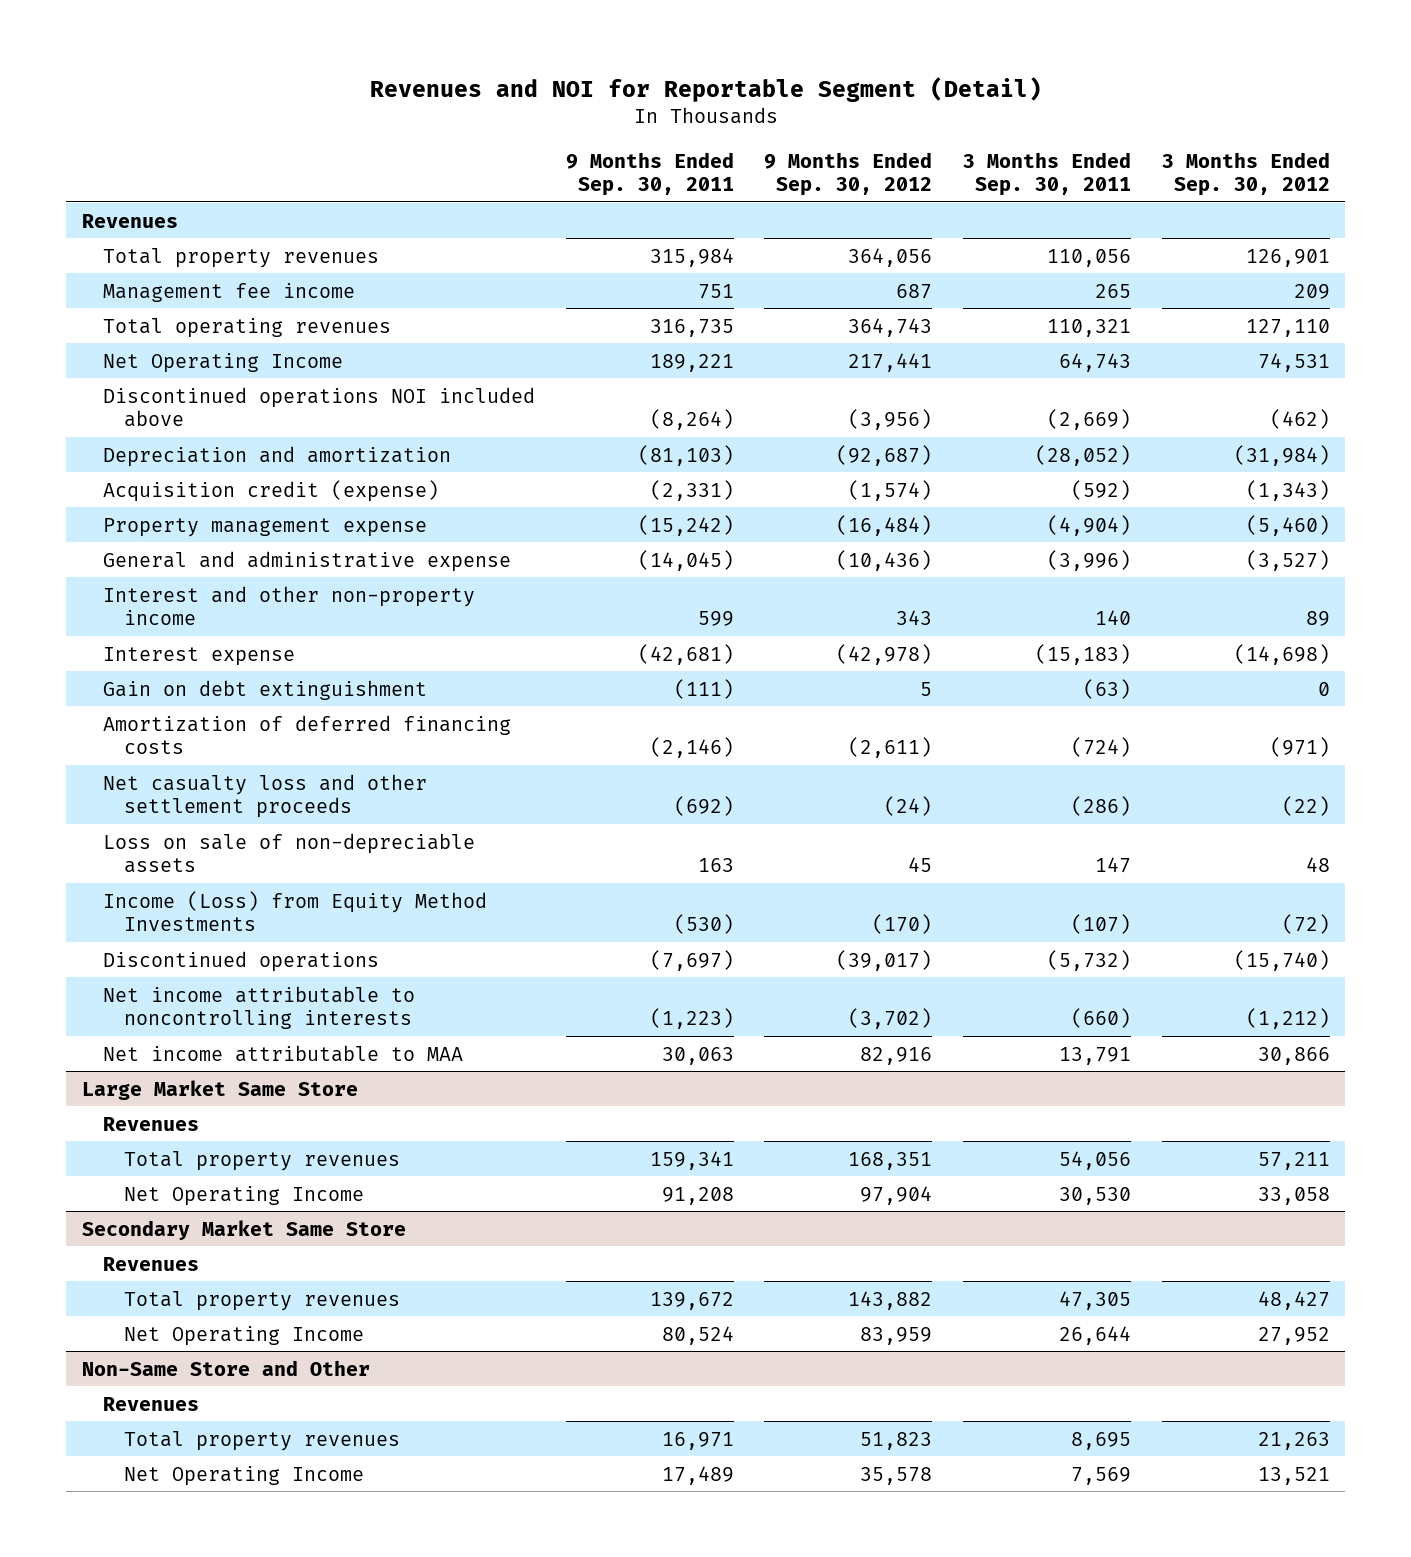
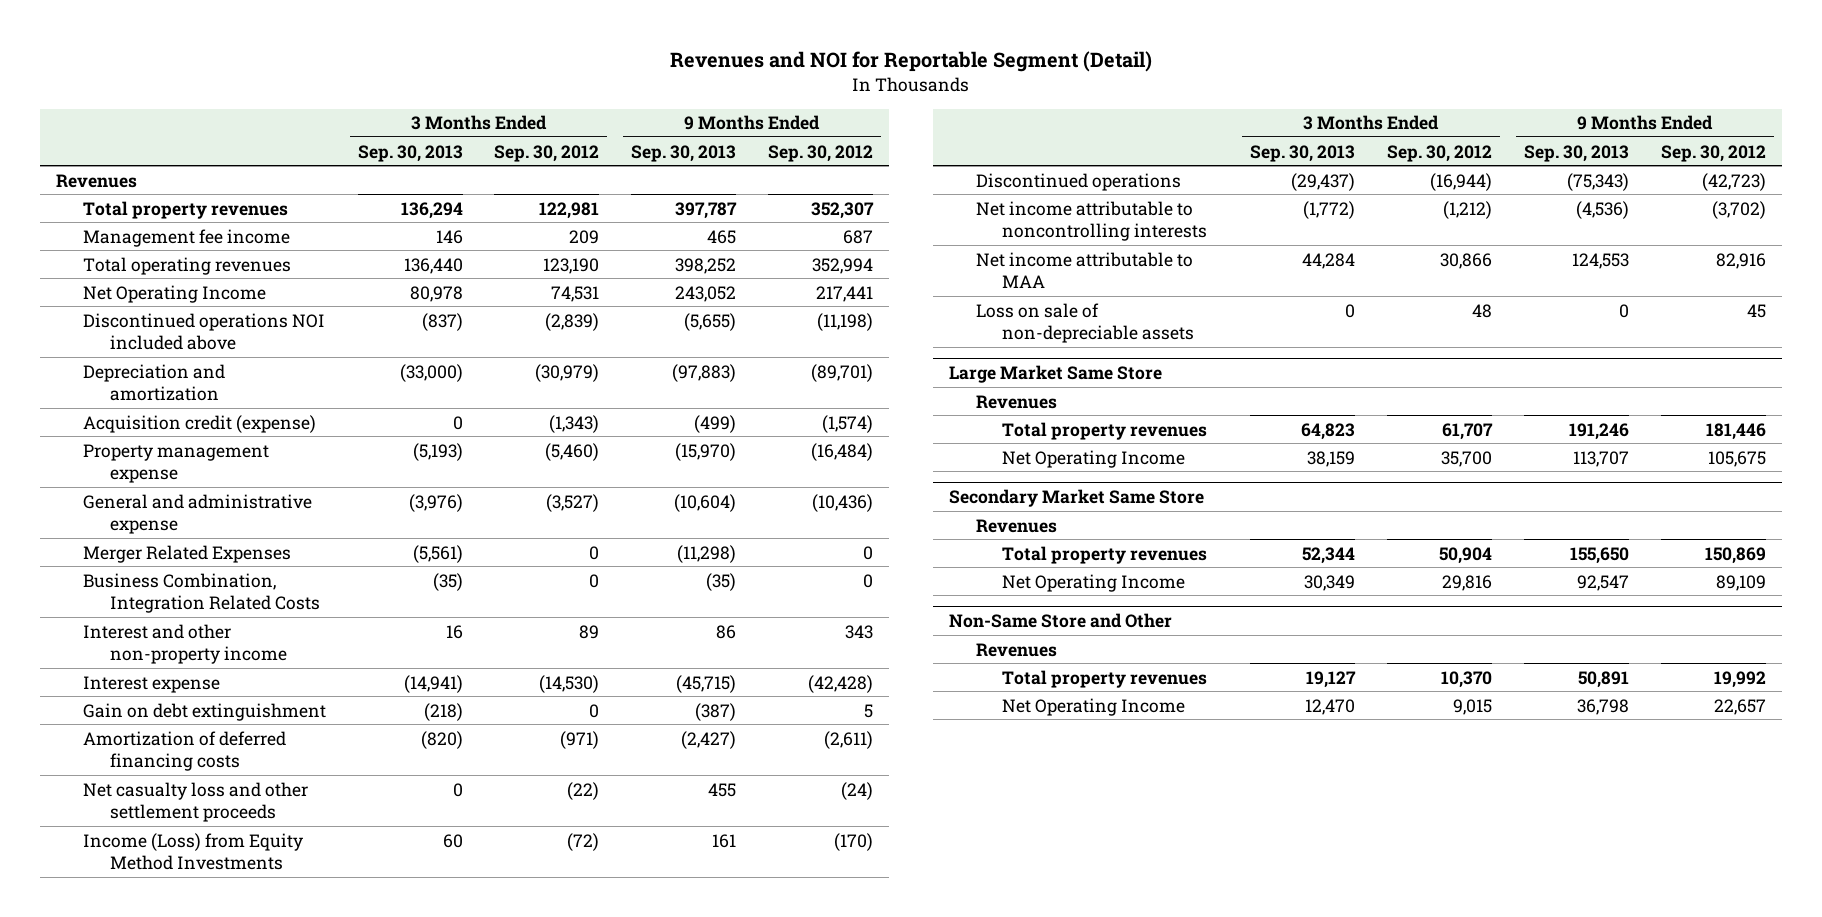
- | 9 Months Ended Sep. 30, 2011 | 9 Months Ended Sep. 30, 2012 | 3 Months Ended Sep. 30, 2011 | 3 Months Ended Sep. 30, 2012
+ | 3 Months Ended Sep. 30, 2013 | 3 Months Ended Sep. 30, 2012 | 9 Months Ended Sep. 30, 2013 | 9 Months Ended Sep. 30, 2012
- Total property revenues | 315,984 | 364,056 | 110,056 | 126,901
+ Total property revenues | 136,294 | 122,981 | 397,787 | 352,307
- Total operating revenues | 316,735 | 364,743 | 110,321 | 127,110
+ Total operating revenues | 136,440 | 123,190 | 398,252 | 352,994
- Discontinued operations NOI included above | (8,264) | (3,956) | (2,669) | (462)
- Depreciation and amortization | (81,103) | (92,687) | (28,052) | (31,984)
+ Discontinued operations NOI included above | (837) | (2,839) | (5,655) | (11,198)
+ Depreciation and amortization | (33,000) | (30,979) | (97,883) | (89,701)
+ Merger Related Expenses | (5,561) | 0 | (11,298) | 0
+ Business Combination, Integration Related Costs | (35) | 0 | (35) | 0
- Interest expense | (42,681) | (42,978) | (15,183) | (14,698)
+ Interest expense | (14,941) | (14,530) | (45,715) | (42,428)
- Discontinued operations | (7,697) | (39,017) | (5,732) | (15,740)
+ Discontinued operations | (29,437) | (16,944) | (75,343) | (42,723)
moved down: Loss on sale of non-depreciable assets | 0 | 48 | 0 | 45
@ Large Market Same Store
- Total property revenues | 159,341 | 168,351 | 54,056 | 57,211
- Net Operating Income | 91,208 | 97,904 | 30,530 | 33,058
+ Total property revenues | 64,823 | 61,707 | 191,246 | 181,446
+ Net Operating Income | 38,159 | 35,700 | 113,707 | 105,675
@ Secondary Market Same Store
- Total property revenues | 139,672 | 143,882 | 47,305 | 48,427
- Net Operating Income | 80,524 | 83,959 | 26,644 | 27,952
+ Total property revenues | 52,344 | 50,904 | 155,650 | 150,869
+ Net Operating Income | 30,349 | 29,816 | 92,547 | 89,109
@ Non-Same Store and Other
- Total property revenues | 16,971 | 51,823 | 8,695 | 21,263
- Net Operating Income | 17,489 | 35,578 | 7,569 | 13,521
+ Total property revenues | 19,127 | 10,370 | 50,891 | 19,992
+ Net Operating Income | 12,470 | 9,015 | 36,798 | 22,657

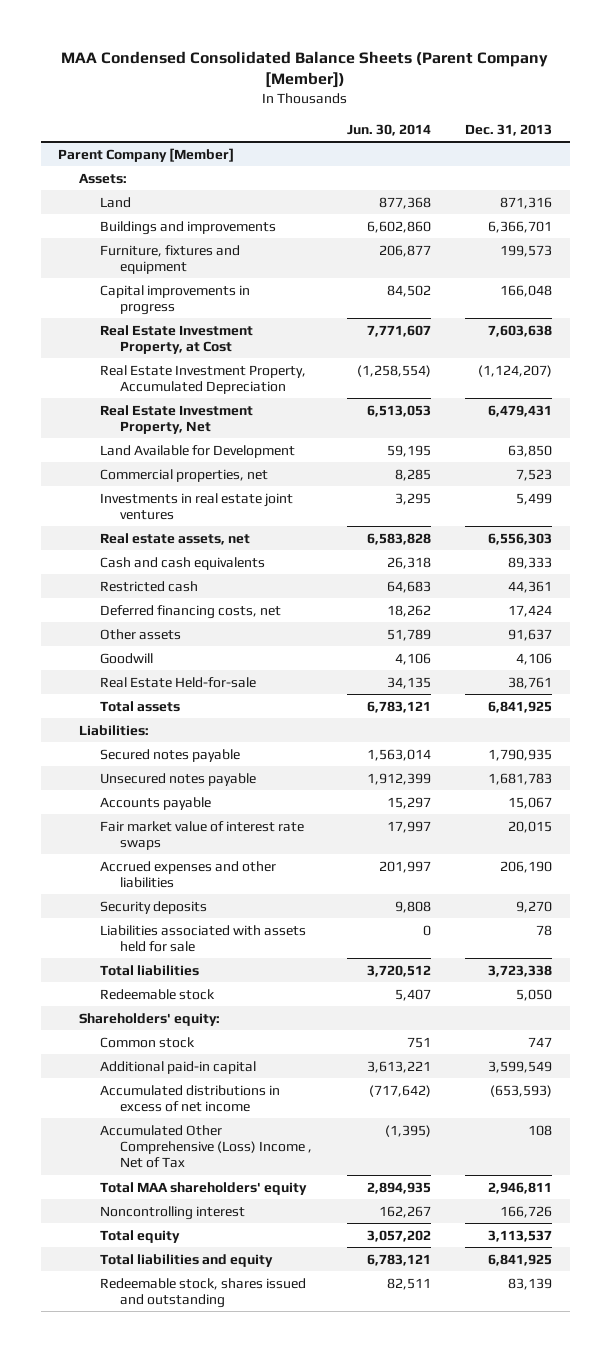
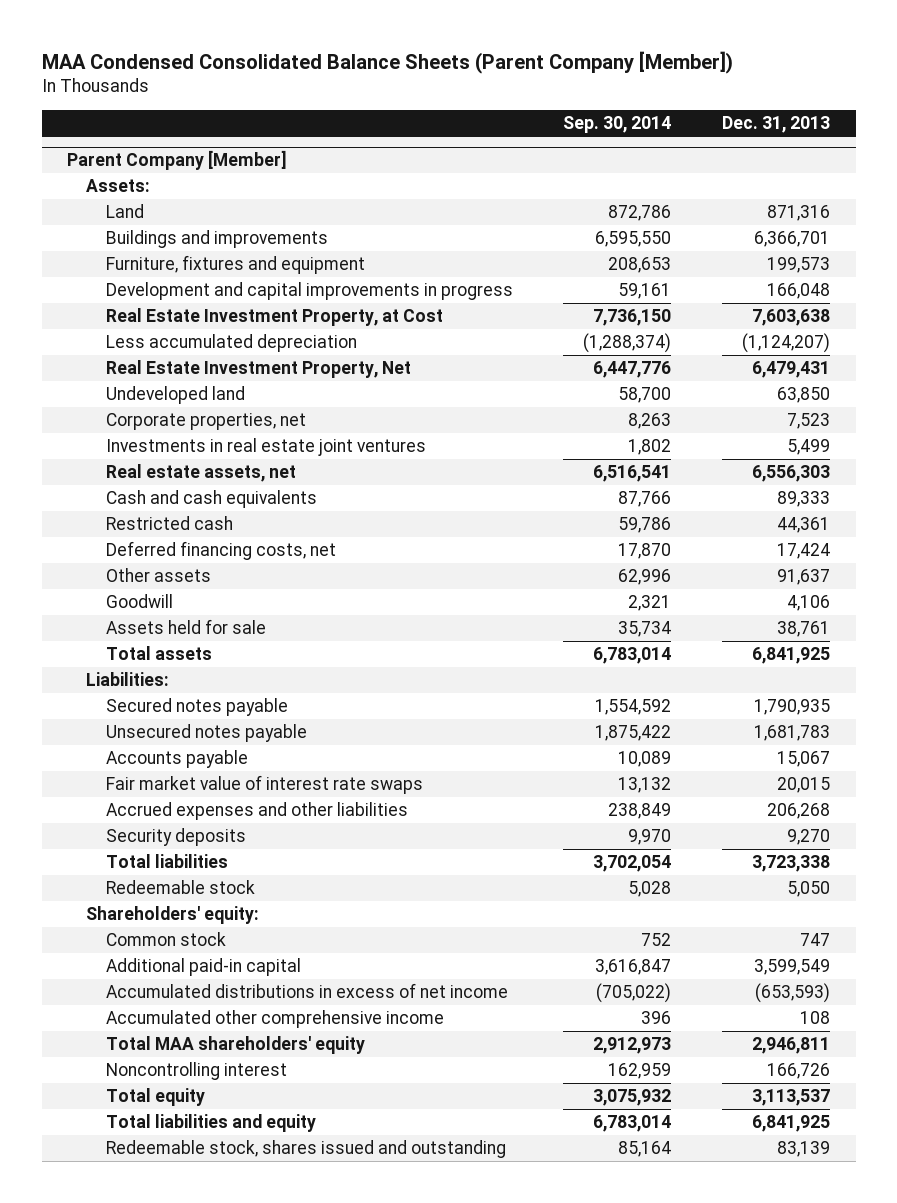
- | Jun. 30, 2014 | Dec. 31, 2013
+ | Sep. 30, 2014 | Dec. 31, 2013
@ Parent Company [Member]
- Capital improvements in progress | 84,502 | 166,048
+ Development and capital improvements in progress | 59,161 | 166,048
- Real Estate Investment Property, Accumulated Depreciation | (1,258,554) | (1,124,207)
+ Less accumulated depreciation | (1,288,374) | (1,124,207)
- Land Available for Development | 59,195 | 63,850
- Commercial properties, net | 8,285 | 7,523
+ Undeveloped land | 58,700 | 63,850
+ Corporate properties, net | 8,263 | 7,523
- Real Estate Held-for-sale | 34,135 | 38,761
+ Assets held for sale | 35,734 | 38,761
- Accrued expenses and other liabilities | 201,997 | 206,190
+ Accrued expenses and other liabilities | 238,849 | 206,268
- Liabilities associated with assets held for sale | 0 | 78
- Accumulated Other Comprehensive (Loss) Income , Net of Tax | (1,395) | 108
+ Accumulated other comprehensive income | 396 | 108

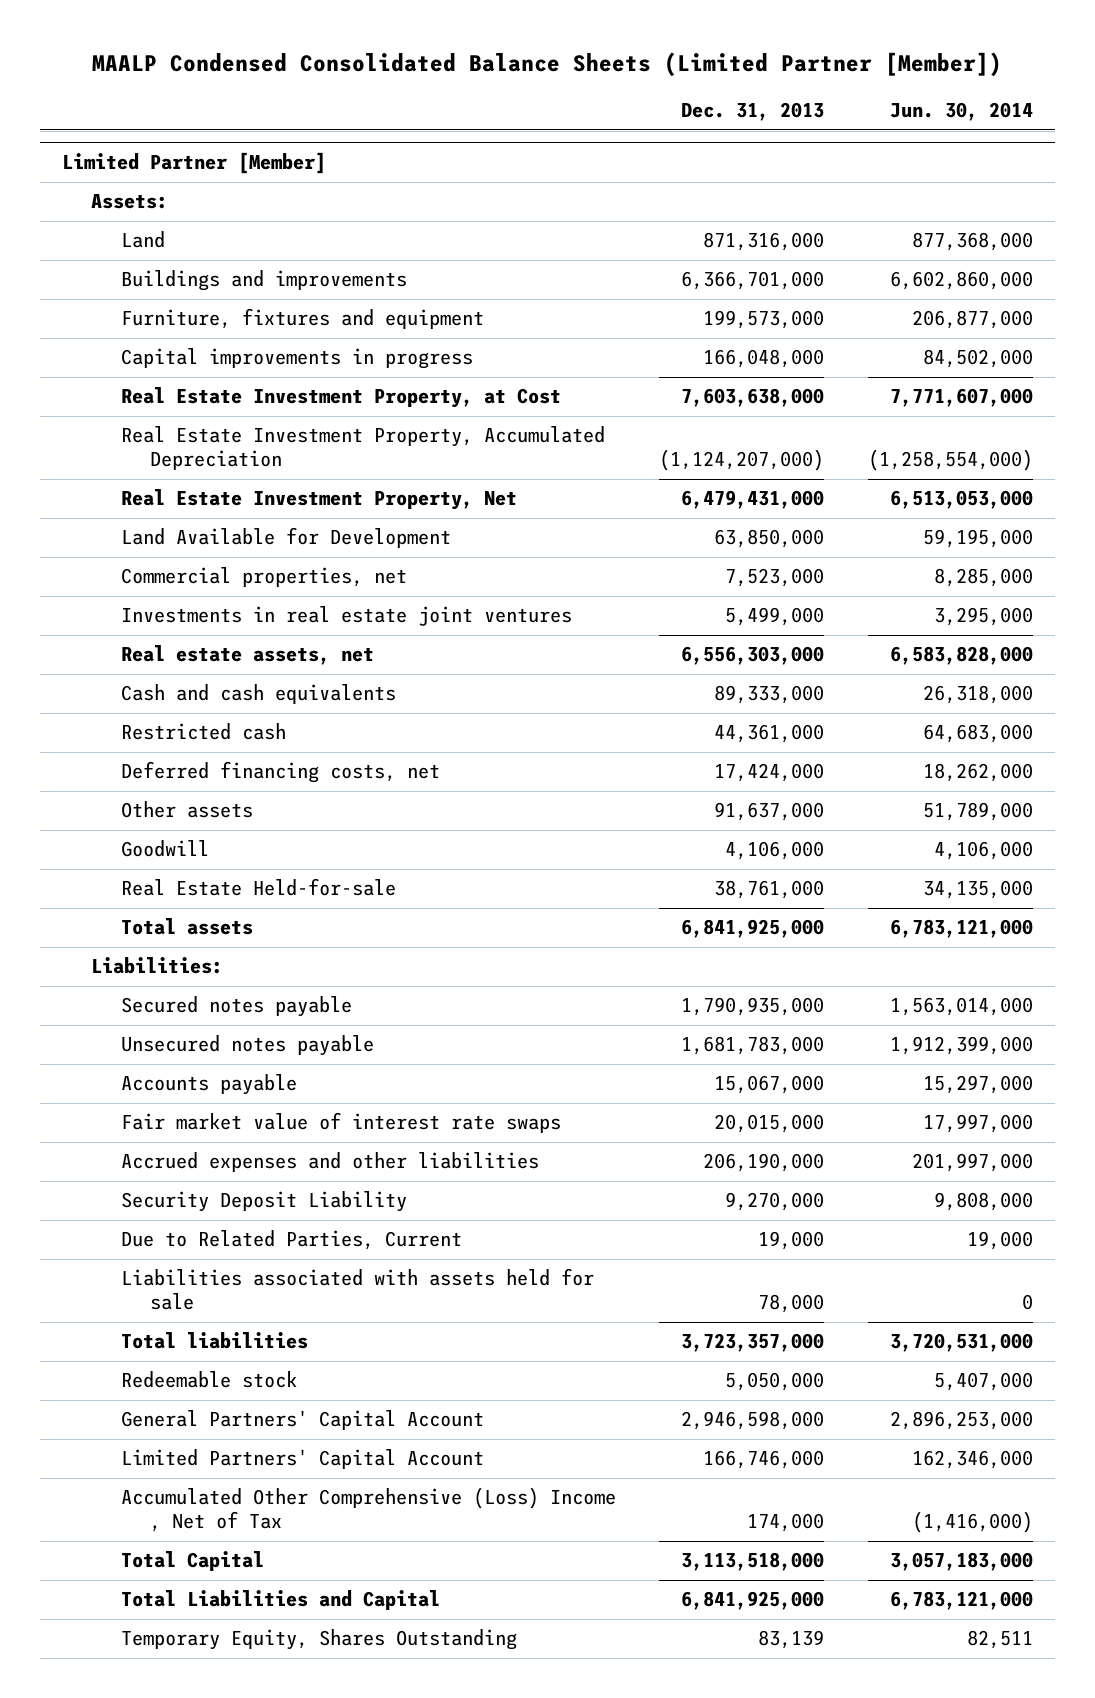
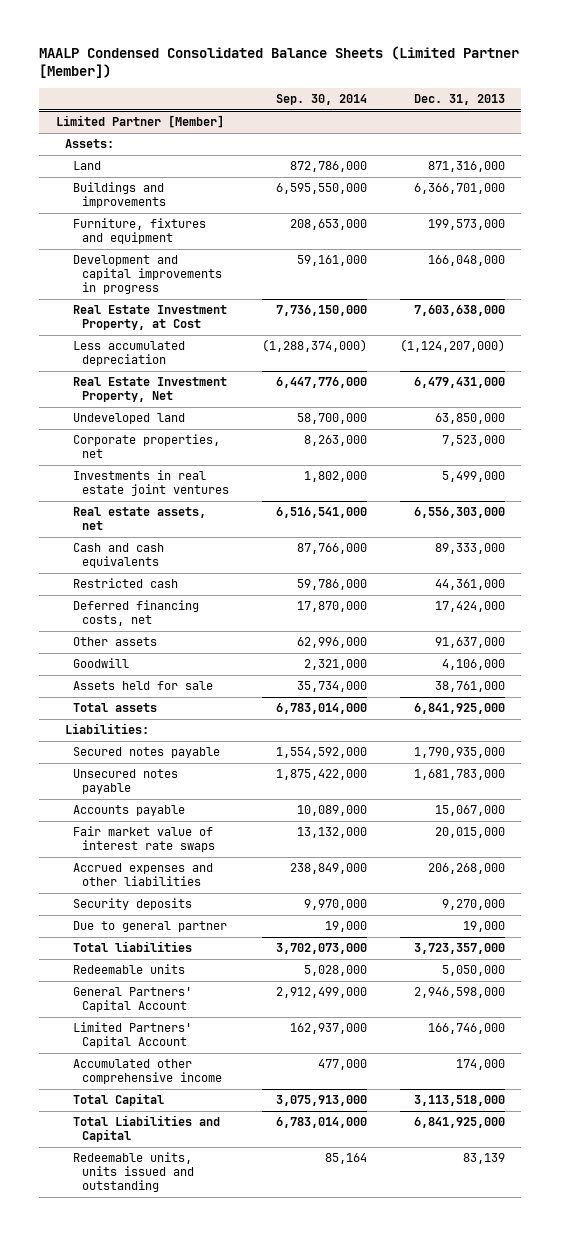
- | Dec. 31, 2013 | Jun. 30, 2014
+ | Sep. 30, 2014 | Dec. 31, 2013
@ Limited Partner [Member]
- Capital improvements in progress | 166,048,000 | 84,502,000
+ Development and capital improvements in progress | 59,161,000 | 166,048,000
- Real Estate Investment Property, Accumulated Depreciation | (1,124,207,000) | (1,258,554,000)
+ Less accumulated depreciation | (1,288,374,000) | (1,124,207,000)
- Land Available for Development | 63,850,000 | 59,195,000
- Commercial properties, net | 7,523,000 | 8,285,000
+ Undeveloped land | 58,700,000 | 63,850,000
+ Corporate properties, net | 8,263,000 | 7,523,000
- Real Estate Held-for-sale | 38,761,000 | 34,135,000
+ Assets held for sale | 35,734,000 | 38,761,000
- Accrued expenses and other liabilities | 206,190,000 | 201,997,000
- Security Deposit Liability | 9,270,000 | 9,808,000
- Due to Related Parties, Current | 19,000 | 19,000
- Liabilities associated with assets held for sale | 78,000 | 0
+ Accrued expenses and other liabilities | 238,849,000 | 206,268,000
+ Security deposits | 9,970,000 | 9,270,000
+ Due to general partner | 19,000 | 19,000
- Redeemable stock | 5,050,000 | 5,407,000
+ Redeemable units | 5,028,000 | 5,050,000
- Accumulated Other Comprehensive (Loss) Income , Net of Tax | 174,000 | (1,416,000)
+ Accumulated other comprehensive income | 477,000 | 174,000
- Temporary Equity, Shares Outstanding | 83,139 | 82,511
+ Redeemable units, units issued and outstanding | 85,164 | 83,139

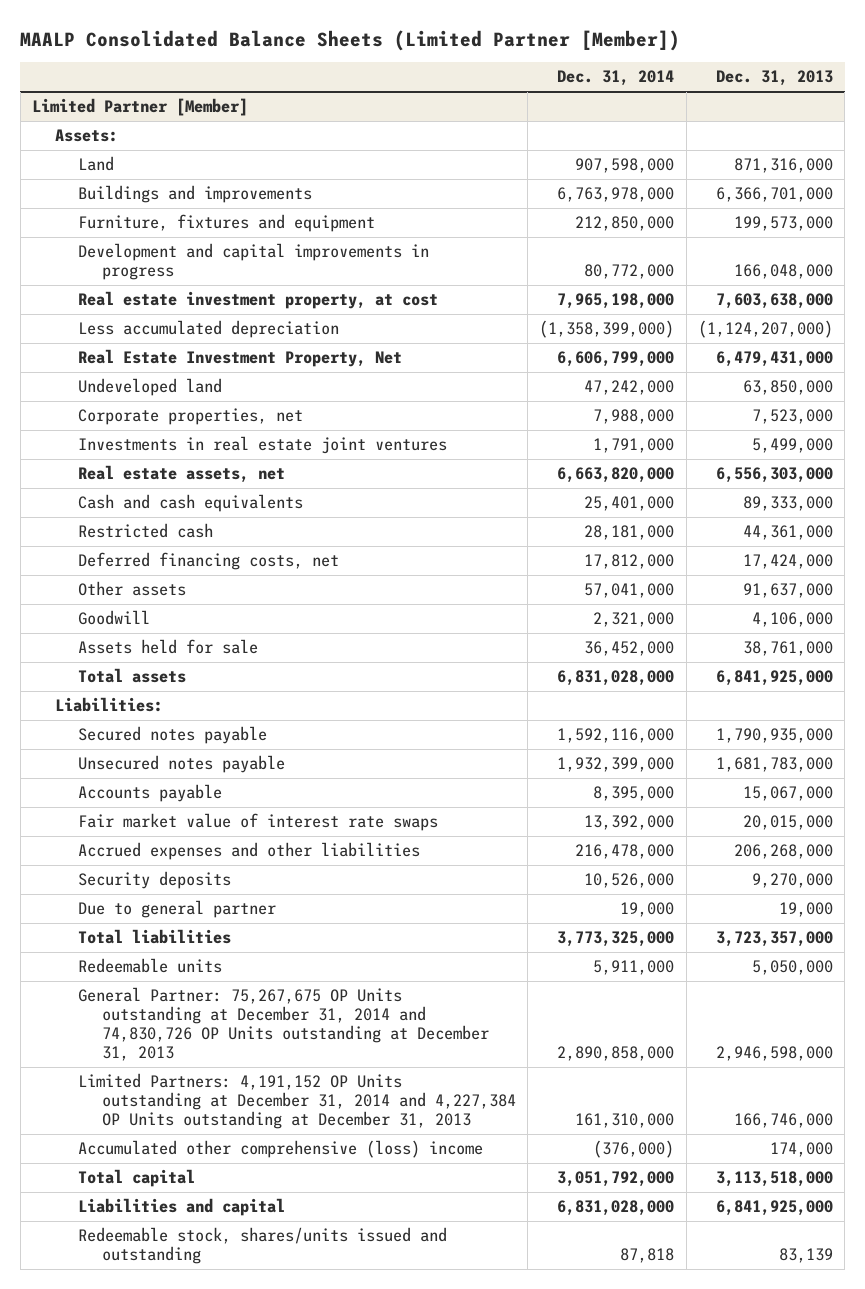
- MAALP Condensed Consolidated Balance Sheets (Limited Partner [Member])
+ MAALP Consolidated Balance Sheets (Limited Partner [Member])
- | Sep. 30, 2014 | Dec. 31, 2013
+ | Dec. 31, 2014 | Dec. 31, 2013
@ Limited Partner [Member]
- Real Estate Investment Property, at Cost | 7,736,150,000 | 7,603,638,000
+ Real estate investment property, at cost | 7,965,198,000 | 7,603,638,000
- General Partners' Capital Account | 2,912,499,000 | 2,946,598,000
- Limited Partners' Capital Account | 162,937,000 | 166,746,000
- Accumulated other comprehensive income | 477,000 | 174,000
- Total Capital | 3,075,913,000 | 3,113,518,000
- Total Liabilities and Capital | 6,783,014,000 | 6,841,925,000
- Redeemable units, units issued and outstanding | 85,164 | 83,139
+ General Partner: 75,267,675 OP Units outstanding at December 31, 2014 and 74,830,726 OP Units outstanding at December 31, 2013 | 2,890,858,000 | 2,946,598,000
+ Limited Partners: 4,191,152 OP Units outstanding at December 31, 2014 and 4,227,384 OP Units outstanding at December 31, 2013 | 161,310,000 | 166,746,000
+ Accumulated other comprehensive (loss) income | (376,000) | 174,000
+ Total capital | 3,051,792,000 | 3,113,518,000
+ Liabilities and capital | 6,831,028,000 | 6,841,925,000
+ Redeemable stock, shares/units issued and outstanding | 87,818 | 83,139

